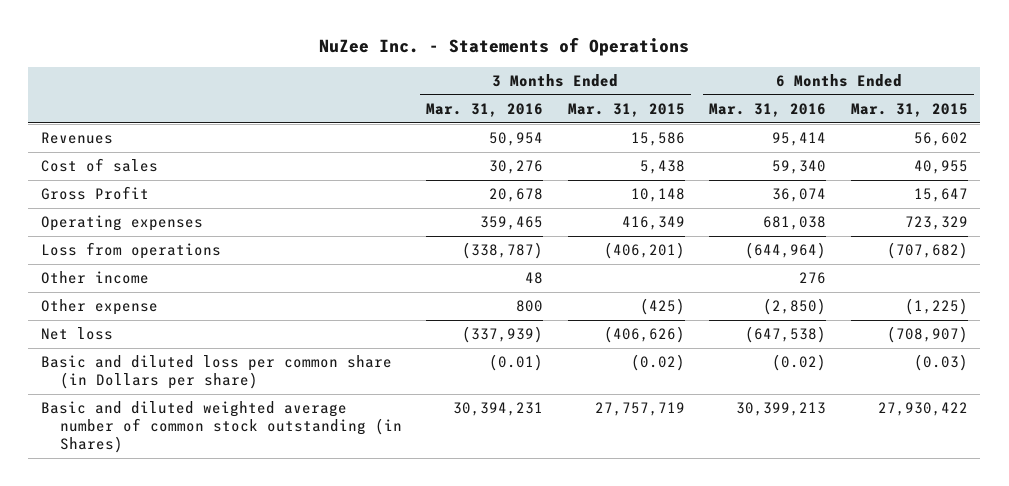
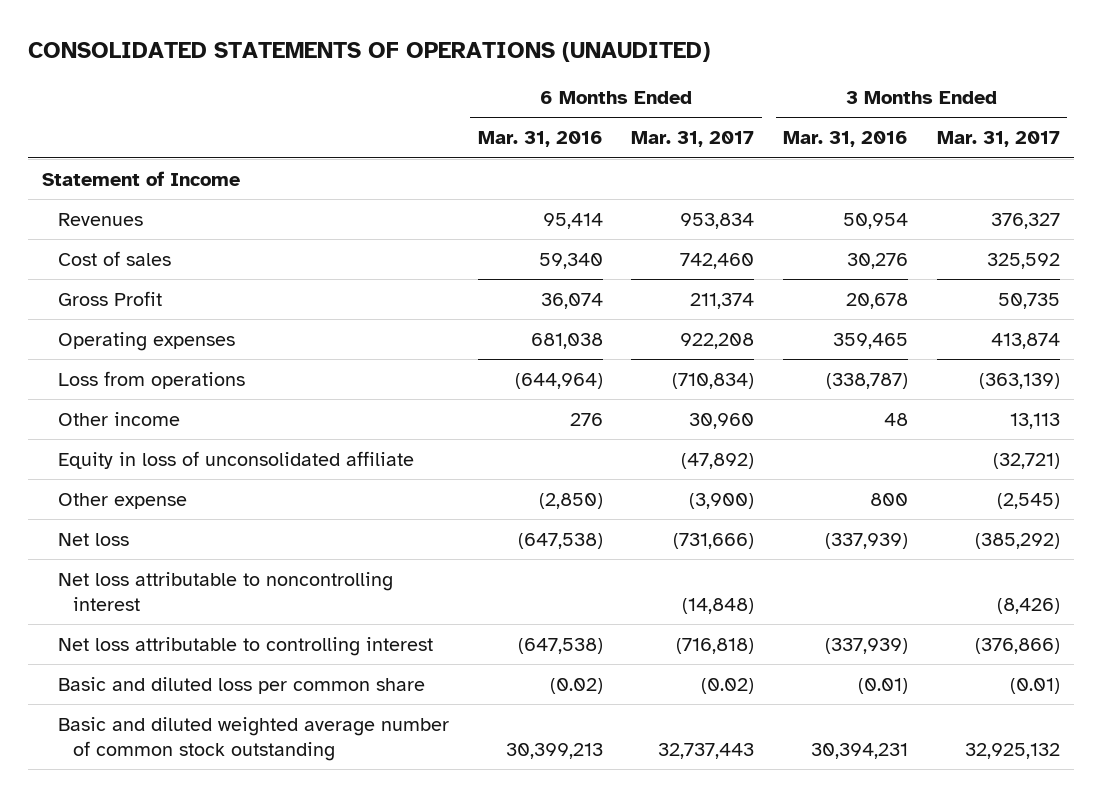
- NuZee Inc. - Statements of Operations
+ CONSOLIDATED STATEMENTS OF OPERATIONS (UNAUDITED)
- | 3 Months Ended Mar. 31, 2016 | 3 Months Ended Mar. 31, 2015 | 6 Months Ended Mar. 31, 2016 | 6 Months Ended Mar. 31, 2015
+ | 6 Months Ended Mar. 31, 2016 | 6 Months Ended Mar. 31, 2017 | 3 Months Ended Mar. 31, 2016 | 3 Months Ended Mar. 31, 2017
+ Statement of Income
+ Equity in loss of unconsolidated affiliate | | (47,892) | | (32,721)
- Basic and diluted loss per common share (in Dollars per share) | (0.01) | (0.02) | (0.02) | (0.03)
- Basic and diluted weighted average number of common stock outstanding (in Shares) | 30,394,231 | 27,757,719 | 30,399,213 | 27,930,422
+ Net loss attributable to noncontrolling interest | | (14,848) | | (8,426)
+ Net loss attributable to controlling interest | (647,538) | (716,818) | (337,939) | (376,866)
+ Basic and diluted loss per common share | (0.02) | (0.02) | (0.01) | (0.01)
+ Basic and diluted weighted average number of common stock outstanding | 30,399,213 | 32,737,443 | 30,394,231 | 32,925,132

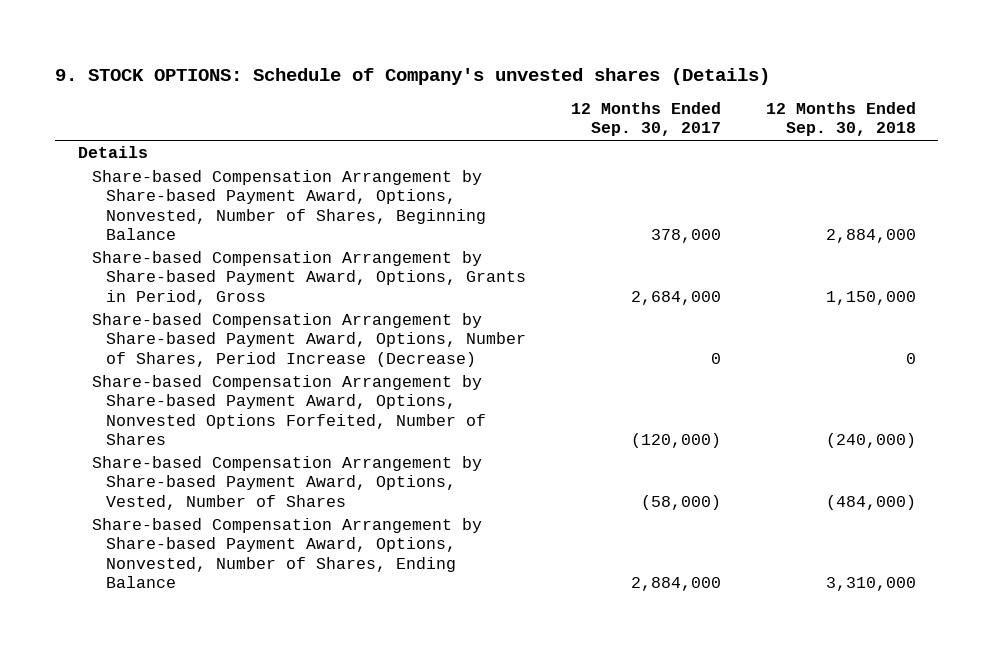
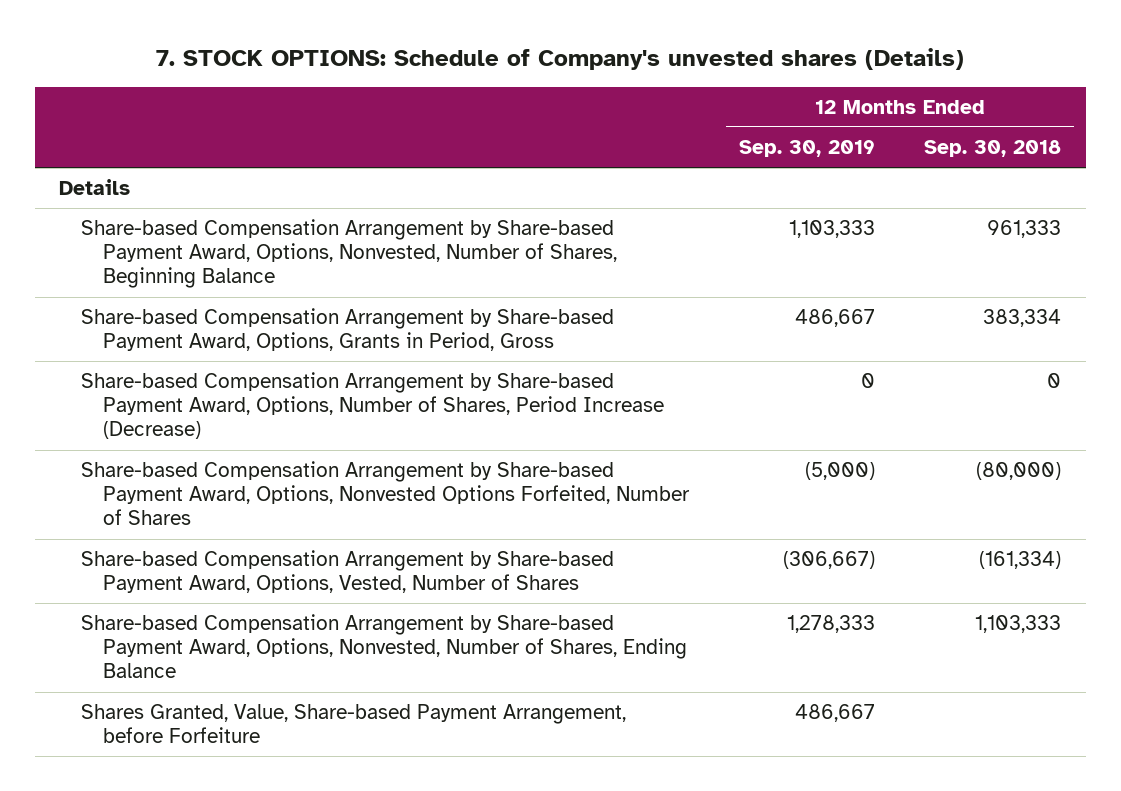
- 9. STOCK OPTIONS: Schedule of Company's unvested shares (Details)
+ 7. STOCK OPTIONS: Schedule of Company's unvested shares (Details)
- | 12 Months Ended Sep. 30, 2017 | 12 Months Ended Sep. 30, 2018
+ | 12 Months Ended Sep. 30, 2019 | 12 Months Ended Sep. 30, 2018
- Share-based Compensation Arrangement by Share-based Payment Award, Options, Nonvested, Number of Shares, Beginning Balance | 378,000 | 2,884,000
- Share-based Compensation Arrangement by Share-based Payment Award, Options, Grants in Period, Gross | 2,684,000 | 1,150,000
+ Share-based Compensation Arrangement by Share-based Payment Award, Options, Nonvested, Number of Shares, Beginning Balance | 1,103,333 | 961,333
+ Share-based Compensation Arrangement by Share-based Payment Award, Options, Grants in Period, Gross | 486,667 | 383,334
- Share-based Compensation Arrangement by Share-based Payment Award, Options, Nonvested Options Forfeited, Number of Shares | (120,000) | (240,000)
- Share-based Compensation Arrangement by Share-based Payment Award, Options, Vested, Number of Shares | (58,000) | (484,000)
- Share-based Compensation Arrangement by Share-based Payment Award, Options, Nonvested, Number of Shares, Ending Balance | 2,884,000 | 3,310,000
+ Share-based Compensation Arrangement by Share-based Payment Award, Options, Nonvested Options Forfeited, Number of Shares | (5,000) | (80,000)
+ Share-based Compensation Arrangement by Share-based Payment Award, Options, Vested, Number of Shares | (306,667) | (161,334)
+ Share-based Compensation Arrangement by Share-based Payment Award, Options, Nonvested, Number of Shares, Ending Balance | 1,278,333 | 1,103,333
+ Shares Granted, Value, Share-based Payment Arrangement, before Forfeiture | 486,667 |

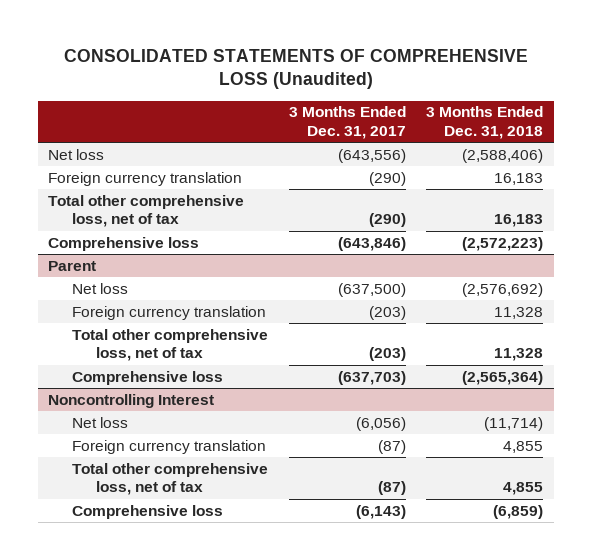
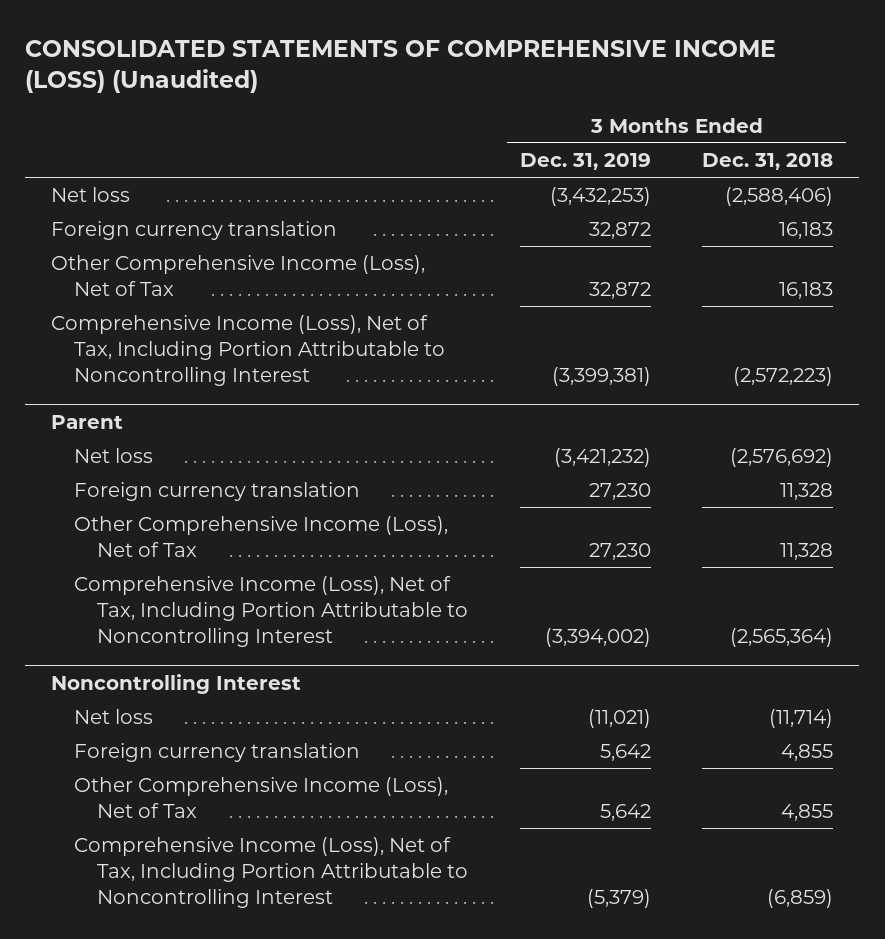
- CONSOLIDATED STATEMENTS OF COMPREHENSIVE LOSS (Unaudited)
+ CONSOLIDATED STATEMENTS OF COMPREHENSIVE INCOME (LOSS) (Unaudited)
- | 3 Months Ended Dec. 31, 2017 | 3 Months Ended Dec. 31, 2018
+ | 3 Months Ended Dec. 31, 2019 | 3 Months Ended Dec. 31, 2018
- Total other comprehensive loss, net of tax | (290) | 16,183
- Comprehensive loss | (643,846) | (2,572,223)
+ Other Comprehensive Income (Loss), Net of Tax | 32,872 | 16,183
+ Comprehensive Income (Loss), Net of Tax, Including Portion Attributable to Noncontrolling Interest | (3,399,381) | (2,572,223)
@ Parent
- Total other comprehensive loss, net of tax | (203) | 11,328
- Comprehensive loss | (637,703) | (2,565,364)
+ Other Comprehensive Income (Loss), Net of Tax | 27,230 | 11,328
+ Comprehensive Income (Loss), Net of Tax, Including Portion Attributable to Noncontrolling Interest | (3,394,002) | (2,565,364)
@ Noncontrolling Interest
- Total other comprehensive loss, net of tax | (87) | 4,855
- Comprehensive loss | (6,143) | (6,859)
+ Other Comprehensive Income (Loss), Net of Tax | 5,642 | 4,855
+ Comprehensive Income (Loss), Net of Tax, Including Portion Attributable to Noncontrolling Interest | (5,379) | (6,859)

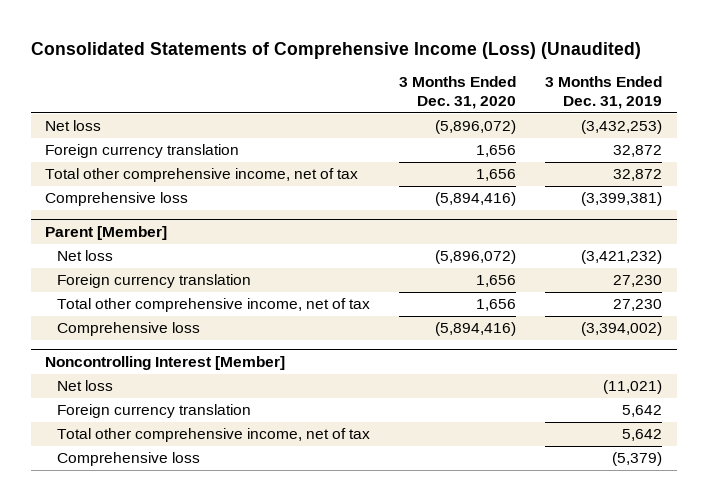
- CONSOLIDATED STATEMENTS OF COMPREHENSIVE INCOME (LOSS) (Unaudited)
+ Consolidated Statements of Comprehensive Income (Loss) (Unaudited)
- | 3 Months Ended Dec. 31, 2019 | 3 Months Ended Dec. 31, 2018
+ | 3 Months Ended Dec. 31, 2020 | 3 Months Ended Dec. 31, 2019
- Other Comprehensive Income (Loss), Net of Tax | 32,872 | 16,183
- Comprehensive Income (Loss), Net of Tax, Including Portion Attributable to Noncontrolling Interest | (3,399,381) | (2,572,223)
- Parent
+ Total other comprehensive income, net of tax | 1,656 | 32,872
+ Comprehensive loss | (5,894,416) | (3,399,381)
+ Parent [Member]
- Other Comprehensive Income (Loss), Net of Tax | 27,230 | 11,328
- Comprehensive Income (Loss), Net of Tax, Including Portion Attributable to Noncontrolling Interest | (3,394,002) | (2,565,364)
- Noncontrolling Interest
+ Total other comprehensive income, net of tax | 1,656 | 27,230
+ Comprehensive loss | (5,894,416) | (3,394,002)
+ Noncontrolling Interest [Member]
- Other Comprehensive Income (Loss), Net of Tax | 5,642 | 4,855
- Comprehensive Income (Loss), Net of Tax, Including Portion Attributable to Noncontrolling Interest | (5,379) | (6,859)
+ Total other comprehensive income, net of tax | | 5,642
+ Comprehensive loss | | (5,379)

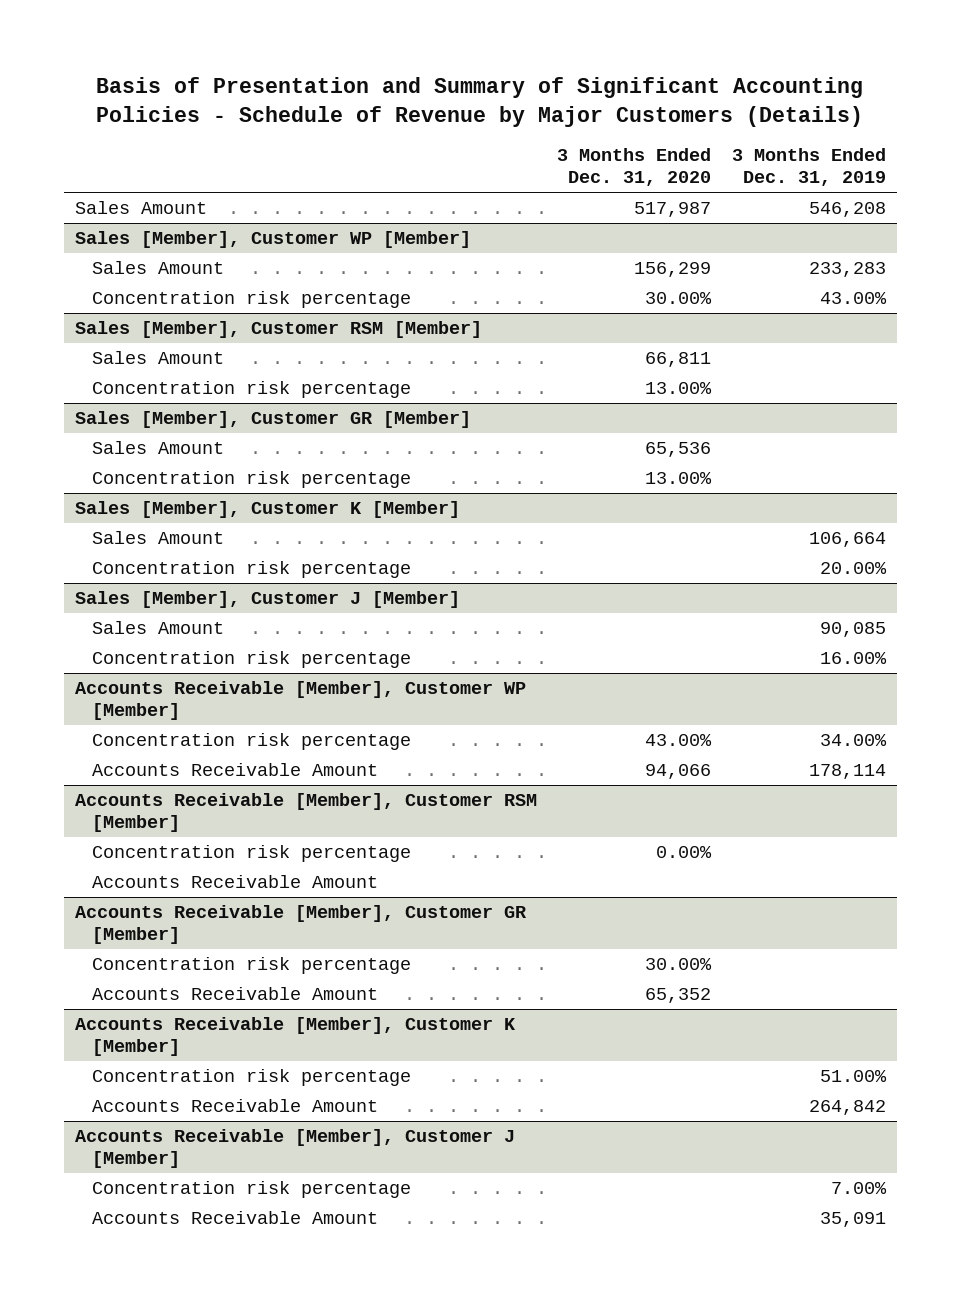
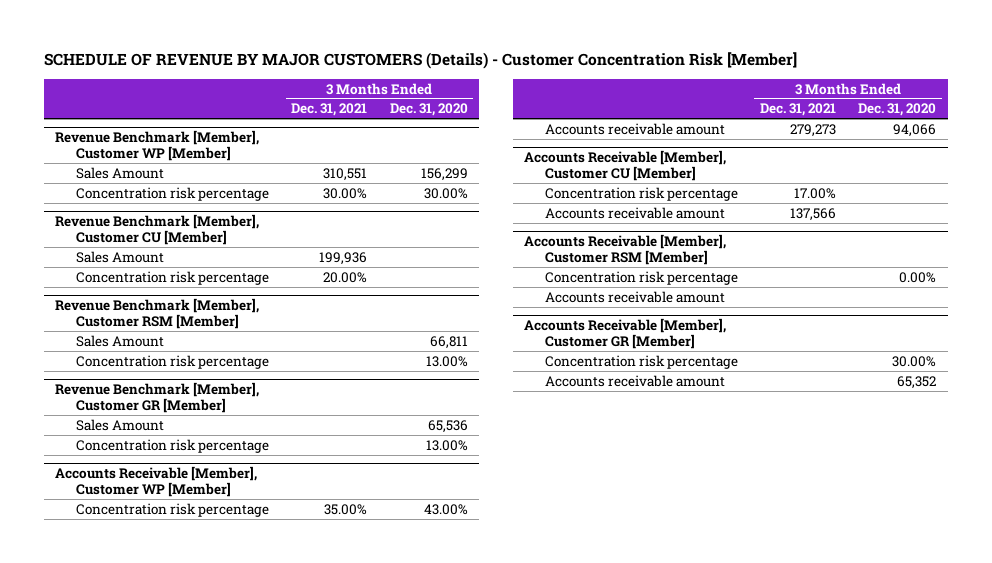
- Basis of Presentation and Summary of Significant Accounting Policies - Schedule of Revenue by Major Customers (Details)
+ SCHEDULE OF REVENUE BY MAJOR CUSTOMERS (Details) - Customer Concentration Risk [Member]
- | 3 Months Ended Dec. 31, 2020 | 3 Months Ended Dec. 31, 2019
+ | 3 Months Ended Dec. 31, 2021 | 3 Months Ended Dec. 31, 2020
- Sales Amount | 517,987 | 546,208
- Sales [Member], Customer WP [Member]
+ Revenue Benchmark [Member], Customer WP [Member]
- Sales [Member], Customer RSM [Member]
+ Revenue Benchmark [Member], Customer CU [Member]
+ Sales Amount | 199,936 |
+ Concentration risk percentage | 20.00% |
+ Revenue Benchmark [Member], Customer RSM [Member]
- Sales [Member], Customer GR [Member]
+ Revenue Benchmark [Member], Customer GR [Member]
- Sales [Member], Customer K [Member]
- Sales Amount | | 106,664
- Concentration risk percentage | | 20.00%
- Sales [Member], Customer J [Member]
- Sales Amount | | 90,085
- Concentration risk percentage | | 16.00%
@ Accounts Receivable [Member], Customer WP [Member]
- Accounts Receivable Amount | 94,066 | 178,114
+ Accounts receivable amount | 279,273 | 94,066
+ Accounts Receivable [Member], Customer CU [Member]
+ Concentration risk percentage | 17.00% |
+ Accounts receivable amount | 137,566 |
@ Accounts Receivable [Member], Customer RSM [Member]
- Accounts Receivable Amount
+ Accounts receivable amount
@ Accounts Receivable [Member], Customer GR [Member]
- Accounts Receivable Amount | 65,352 |
- Accounts Receivable [Member], Customer K [Member]
- Concentration risk percentage | | 51.00%
- Accounts Receivable Amount | | 264,842
- Accounts Receivable [Member], Customer J [Member]
- Concentration risk percentage | | 7.00%
- Accounts Receivable Amount | | 35,091
@ Accounts Receivable [Member], Customer GR [Member]
+ Accounts receivable amount | | 65,352

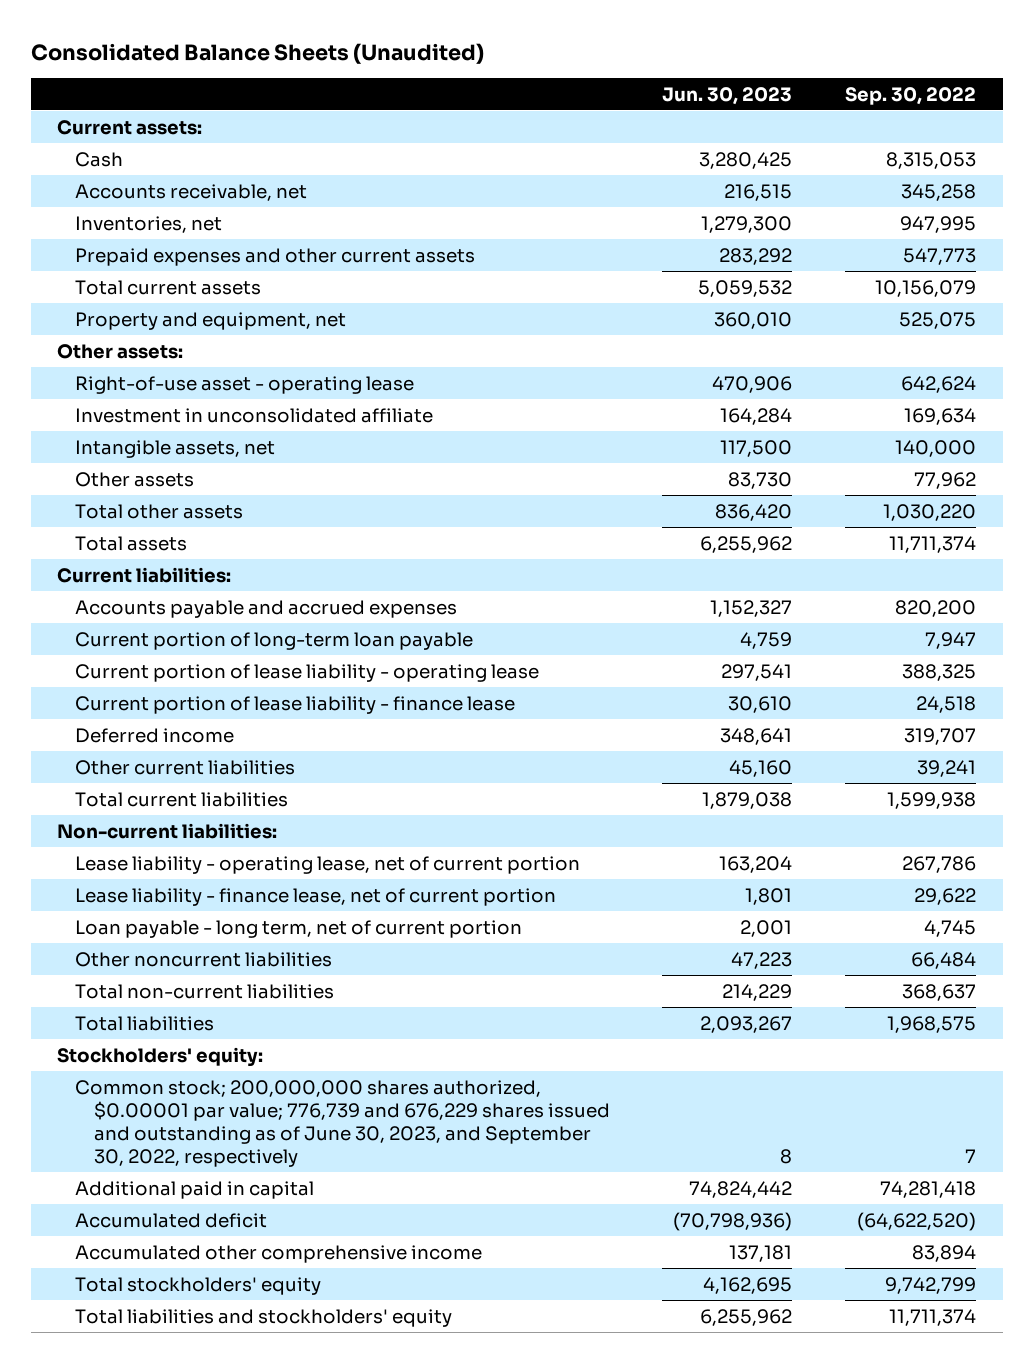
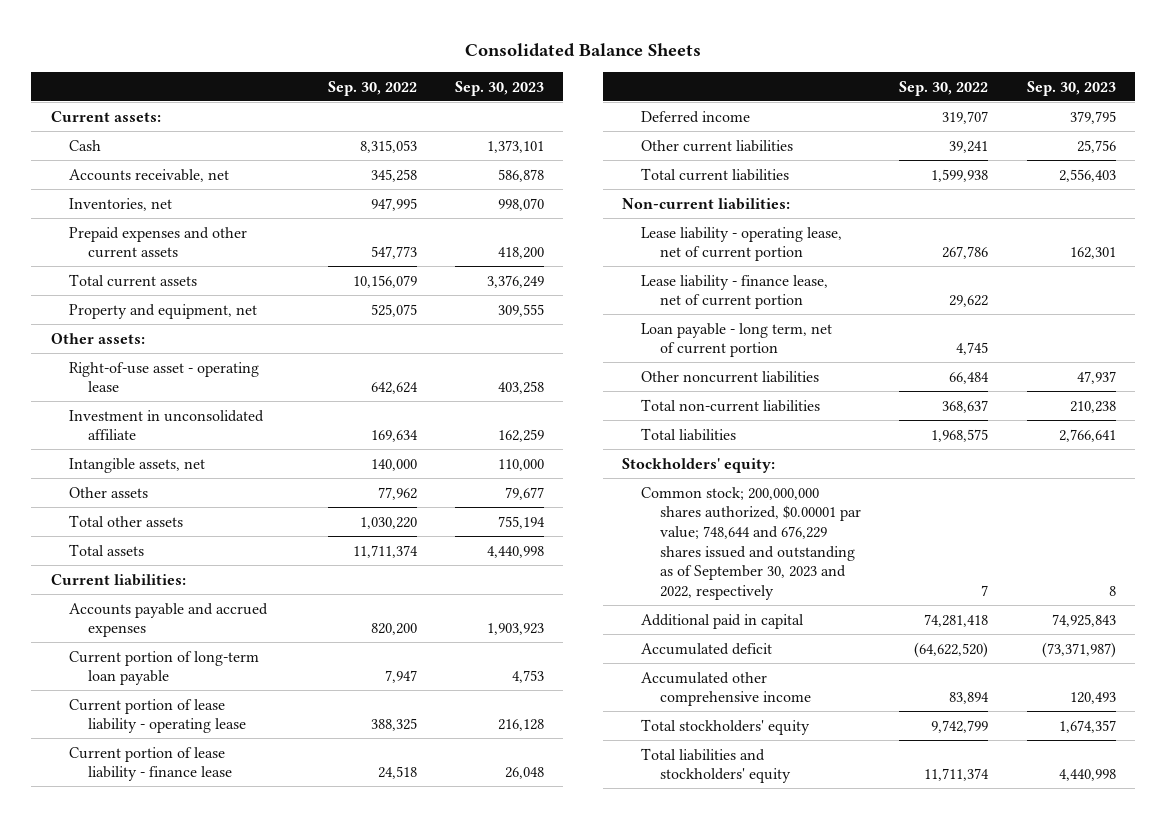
- Consolidated Balance Sheets (Unaudited)
+ Consolidated Balance Sheets
- | Jun. 30, 2023 | Sep. 30, 2022
+ | Sep. 30, 2022 | Sep. 30, 2023
- Common stock; 200,000,000 shares authorized, $0.00001 par value; 776,739 and 676,229 shares issued and outstanding as of June 30, 2023, and September 30, 2022, respectively | 8 | 7
+ Common stock; 200,000,000 shares authorized, $0.00001 par value; 748,644 and 676,229 shares issued and outstanding as of September 30, 2023 and 2022, respectively | 7 | 8

